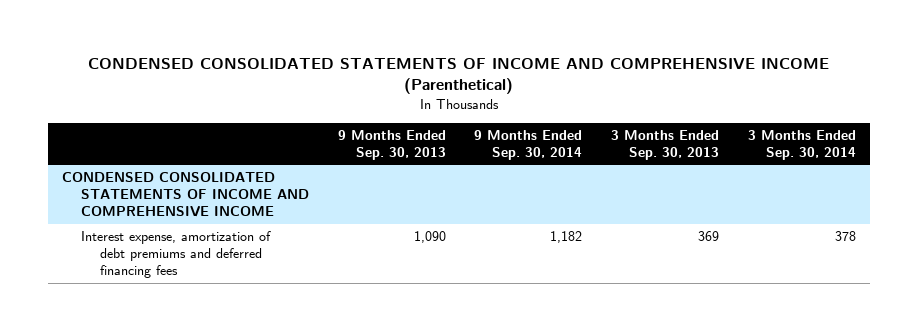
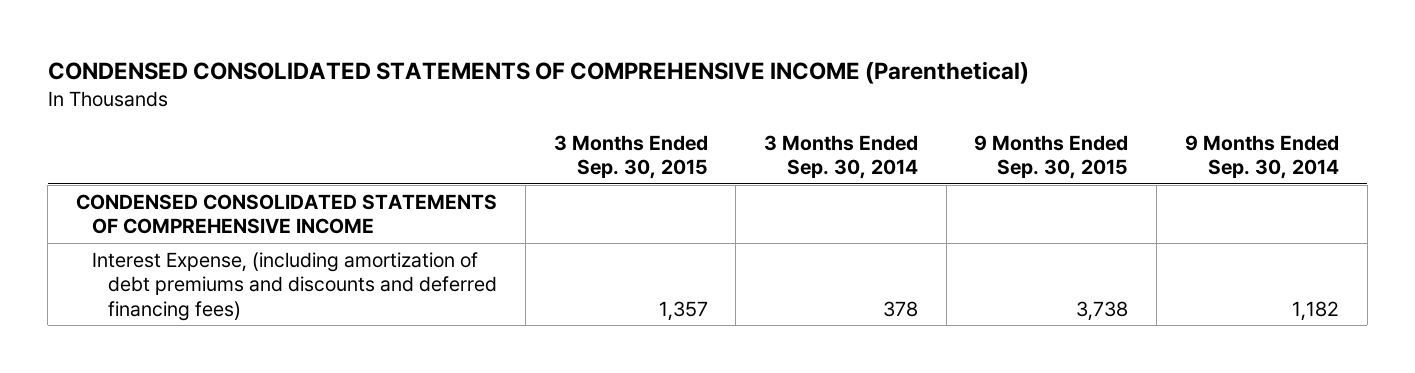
- CONDENSED CONSOLIDATED STATEMENTS OF INCOME AND COMPREHENSIVE INCOME (Parenthetical)
+ CONDENSED CONSOLIDATED STATEMENTS OF COMPREHENSIVE INCOME (Parenthetical)
- | 9 Months Ended Sep. 30, 2013 | 9 Months Ended Sep. 30, 2014 | 3 Months Ended Sep. 30, 2013 | 3 Months Ended Sep. 30, 2014
+ | 3 Months Ended Sep. 30, 2015 | 3 Months Ended Sep. 30, 2014 | 9 Months Ended Sep. 30, 2015 | 9 Months Ended Sep. 30, 2014
- CONDENSED CONSOLIDATED STATEMENTS OF INCOME AND COMPREHENSIVE INCOME
- Interest expense, amortization of debt premiums and deferred financing fees | 1,090 | 1,182 | 369 | 378
+ CONDENSED CONSOLIDATED STATEMENTS OF COMPREHENSIVE INCOME
+ Interest Expense, (including amortization of debt premiums and discounts and deferred financing fees) | 1,357 | 378 | 3,738 | 1,182

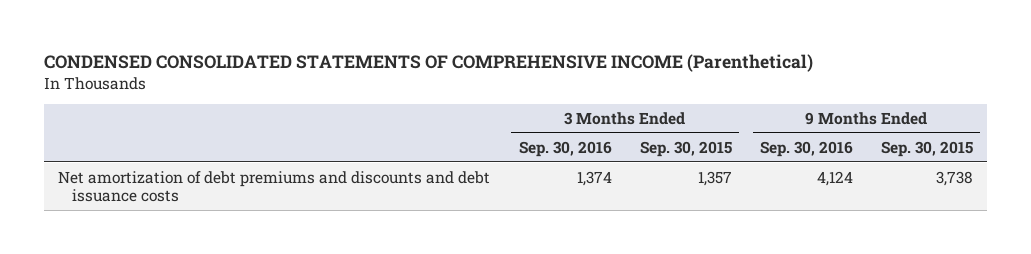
- | 3 Months Ended Sep. 30, 2015 | 3 Months Ended Sep. 30, 2014 | 9 Months Ended Sep. 30, 2015 | 9 Months Ended Sep. 30, 2014
+ | 3 Months Ended Sep. 30, 2016 | 3 Months Ended Sep. 30, 2015 | 9 Months Ended Sep. 30, 2016 | 9 Months Ended Sep. 30, 2015
- CONDENSED CONSOLIDATED STATEMENTS OF COMPREHENSIVE INCOME
- Interest Expense, (including amortization of debt premiums and discounts and deferred financing fees) | 1,357 | 378 | 3,738 | 1,182
+ Net amortization of debt premiums and discounts and debt issuance costs | 1,374 | 1,357 | 4,124 | 3,738

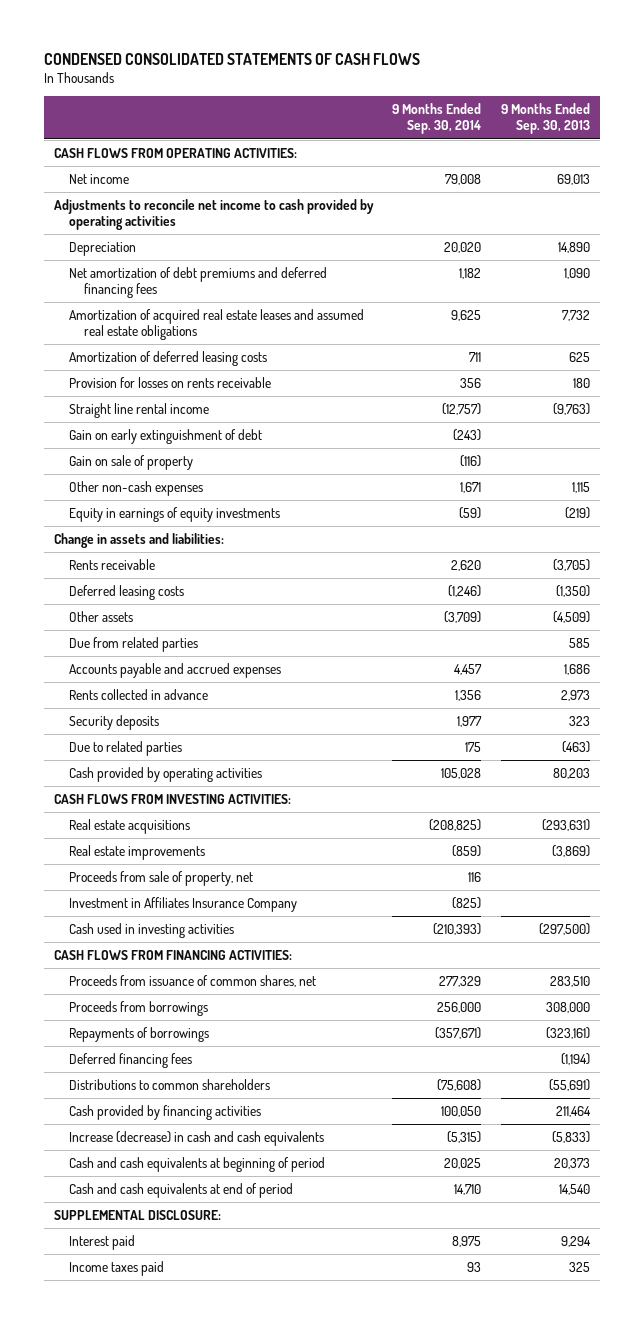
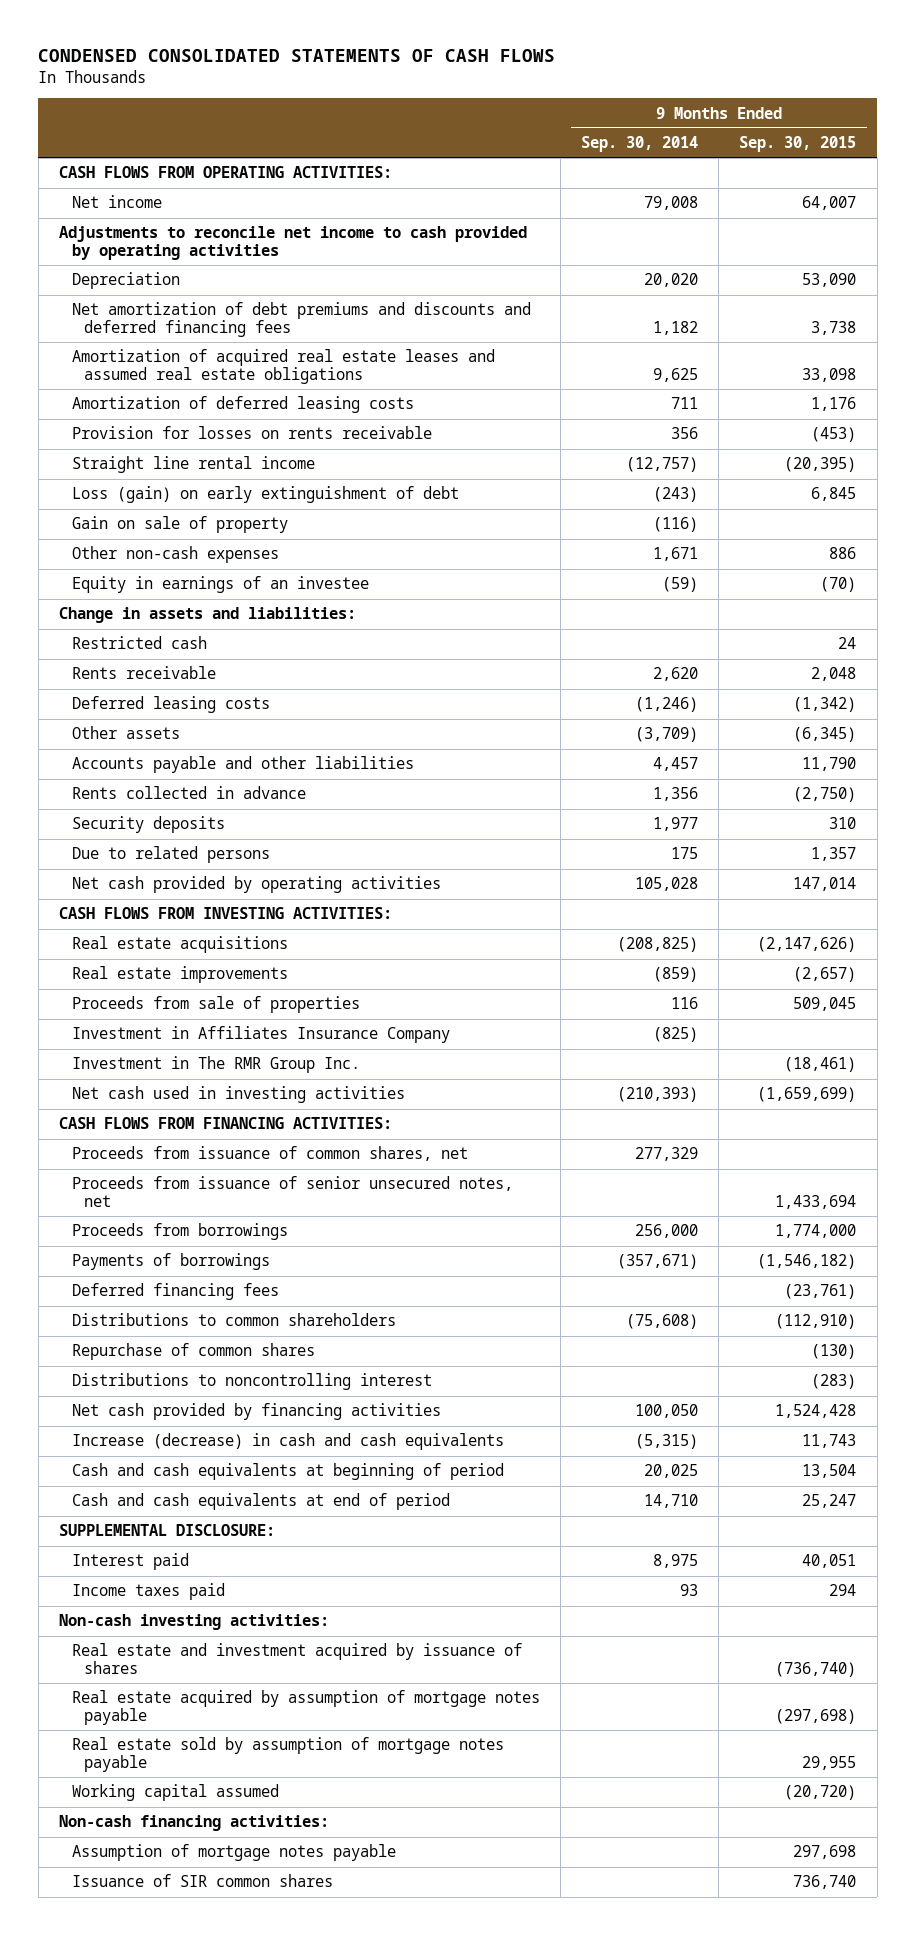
- | 9 Months Ended Sep. 30, 2014 | 9 Months Ended Sep. 30, 2013
+ | 9 Months Ended Sep. 30, 2014 | 9 Months Ended Sep. 30, 2015
- Net amortization of debt premiums and deferred financing fees | 1,182 | 1,090
+ Net amortization of debt premiums and discounts and deferred financing fees | 1,182 | 3,738
- Gain on early extinguishment of debt | (243) |
+ Loss (gain) on early extinguishment of debt | (243) | 6,845
- Equity in earnings of equity investments | (59) | (219)
+ Equity in earnings of an investee | (59) | (70)
+ Restricted cash | | 24
- Due from related parties | | 585
- Accounts payable and accrued expenses | 4,457 | 1,686
+ Accounts payable and other liabilities | 4,457 | 11,790
- Due to related parties | 175 | (463)
- Cash provided by operating activities | 105,028 | 80,203
+ Due to related persons | 175 | 1,357
+ Net cash provided by operating activities | 105,028 | 147,014
- Proceeds from sale of property, net | 116 |
+ Proceeds from sale of properties | 116 | 509,045
- Cash used in investing activities | (210,393) | (297,500)
+ Investment in The RMR Group Inc. | | (18,461)
+ Net cash used in investing activities | (210,393) | (1,659,699)
+ Proceeds from issuance of senior unsecured notes, net | | 1,433,694
- Repayments of borrowings | (357,671) | (323,161)
+ Payments of borrowings | (357,671) | (1,546,182)
- Cash provided by financing activities | 100,050 | 211,464
+ Repurchase of common shares | | (130)
+ Distributions to noncontrolling interest | | (283)
+ Net cash provided by financing activities | 100,050 | 1,524,428
+ Non-cash investing activities:
+ Real estate and investment acquired by issuance of shares | | (736,740)
+ Real estate acquired by assumption of mortgage notes payable | | (297,698)
+ Real estate sold by assumption of mortgage notes payable | | 29,955
+ Working capital assumed | | (20,720)
+ Non-cash financing activities:
+ Assumption of mortgage notes payable | | 297,698
+ Issuance of SIR common shares | | 736,740

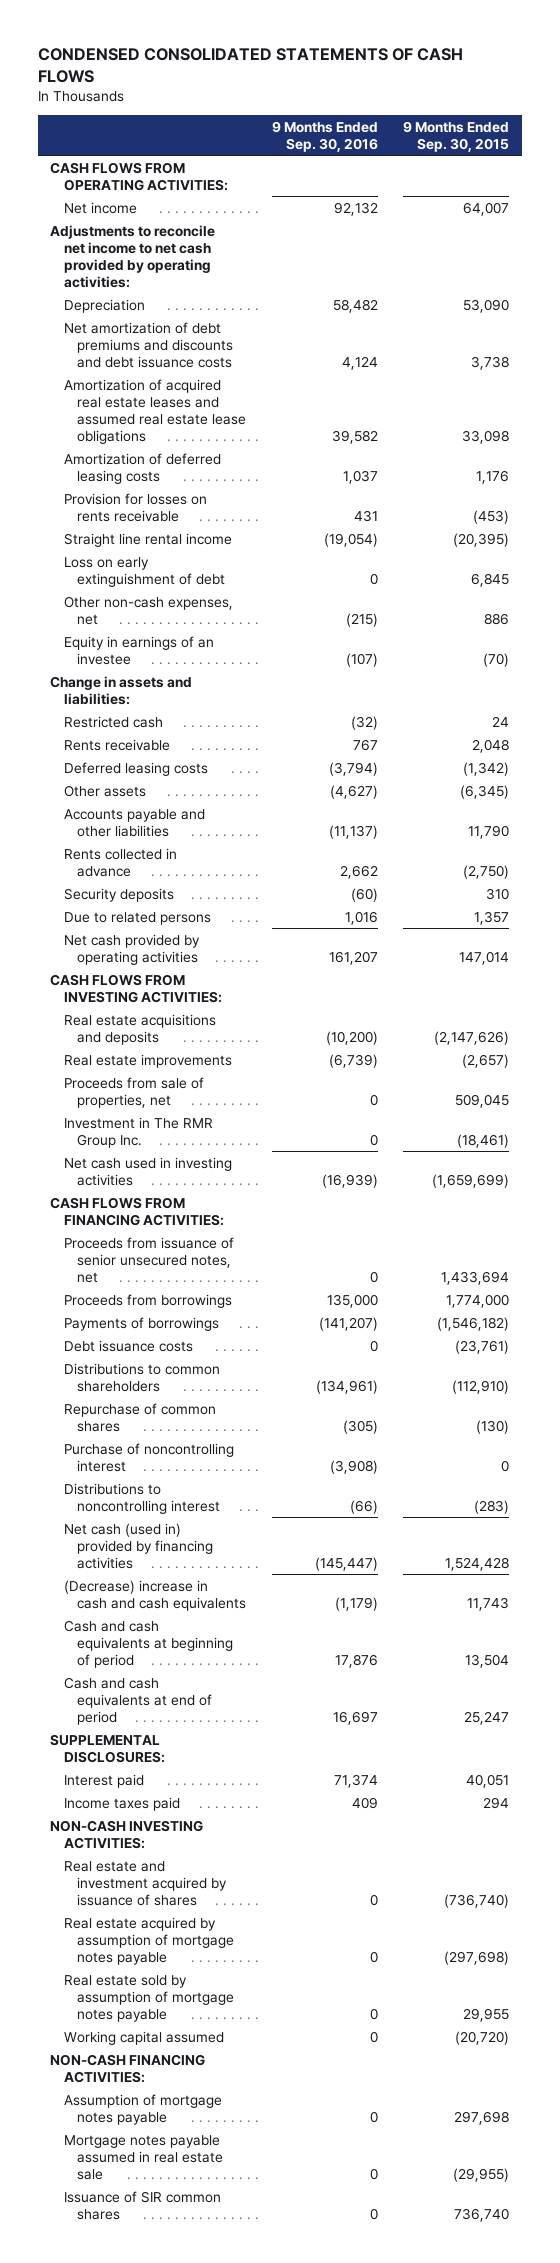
- | 9 Months Ended Sep. 30, 2014 | 9 Months Ended Sep. 30, 2015
+ | 9 Months Ended Sep. 30, 2016 | 9 Months Ended Sep. 30, 2015
- Adjustments to reconcile net income to cash provided by operating activities
+ Adjustments to reconcile net income to net cash provided by operating activities:
- Net amortization of debt premiums and discounts and deferred financing fees | 1,182 | 3,738
- Amortization of acquired real estate leases and assumed real estate obligations | 9,625 | 33,098
+ Net amortization of debt premiums and discounts and debt issuance costs | 4,124 | 3,738
+ Amortization of acquired real estate leases and assumed real estate lease obligations | 39,582 | 33,098
- Loss (gain) on early extinguishment of debt | (243) | 6,845
- Gain on sale of property | (116) |
- Other non-cash expenses | 1,671 | 886
+ Loss on early extinguishment of debt | 0 | 6,845
+ Other non-cash expenses, net | (215) | 886
- Real estate acquisitions | (208,825) | (2,147,626)
+ Real estate acquisitions and deposits | (10,200) | (2,147,626)
- Proceeds from sale of properties | 116 | 509,045
- Investment in Affiliates Insurance Company | (825) |
+ Proceeds from sale of properties, net | 0 | 509,045
- Proceeds from issuance of common shares, net | 277,329 |
- Deferred financing fees | | (23,761)
+ Debt issuance costs | 0 | (23,761)
+ Purchase of noncontrolling interest | (3,908) | 0
- Net cash provided by financing activities | 100,050 | 1,524,428
- Increase (decrease) in cash and cash equivalents | (5,315) | 11,743
+ Net cash (used in) provided by financing activities | (145,447) | 1,524,428
+ (Decrease) increase in cash and cash equivalents | (1,179) | 11,743
- SUPPLEMENTAL DISCLOSURE:
+ SUPPLEMENTAL DISCLOSURES:
- Non-cash investing activities:
+ NON-CASH INVESTING ACTIVITIES:
- Non-cash financing activities:
+ NON-CASH FINANCING ACTIVITIES:
+ Mortgage notes payable assumed in real estate sale | 0 | (29,955)

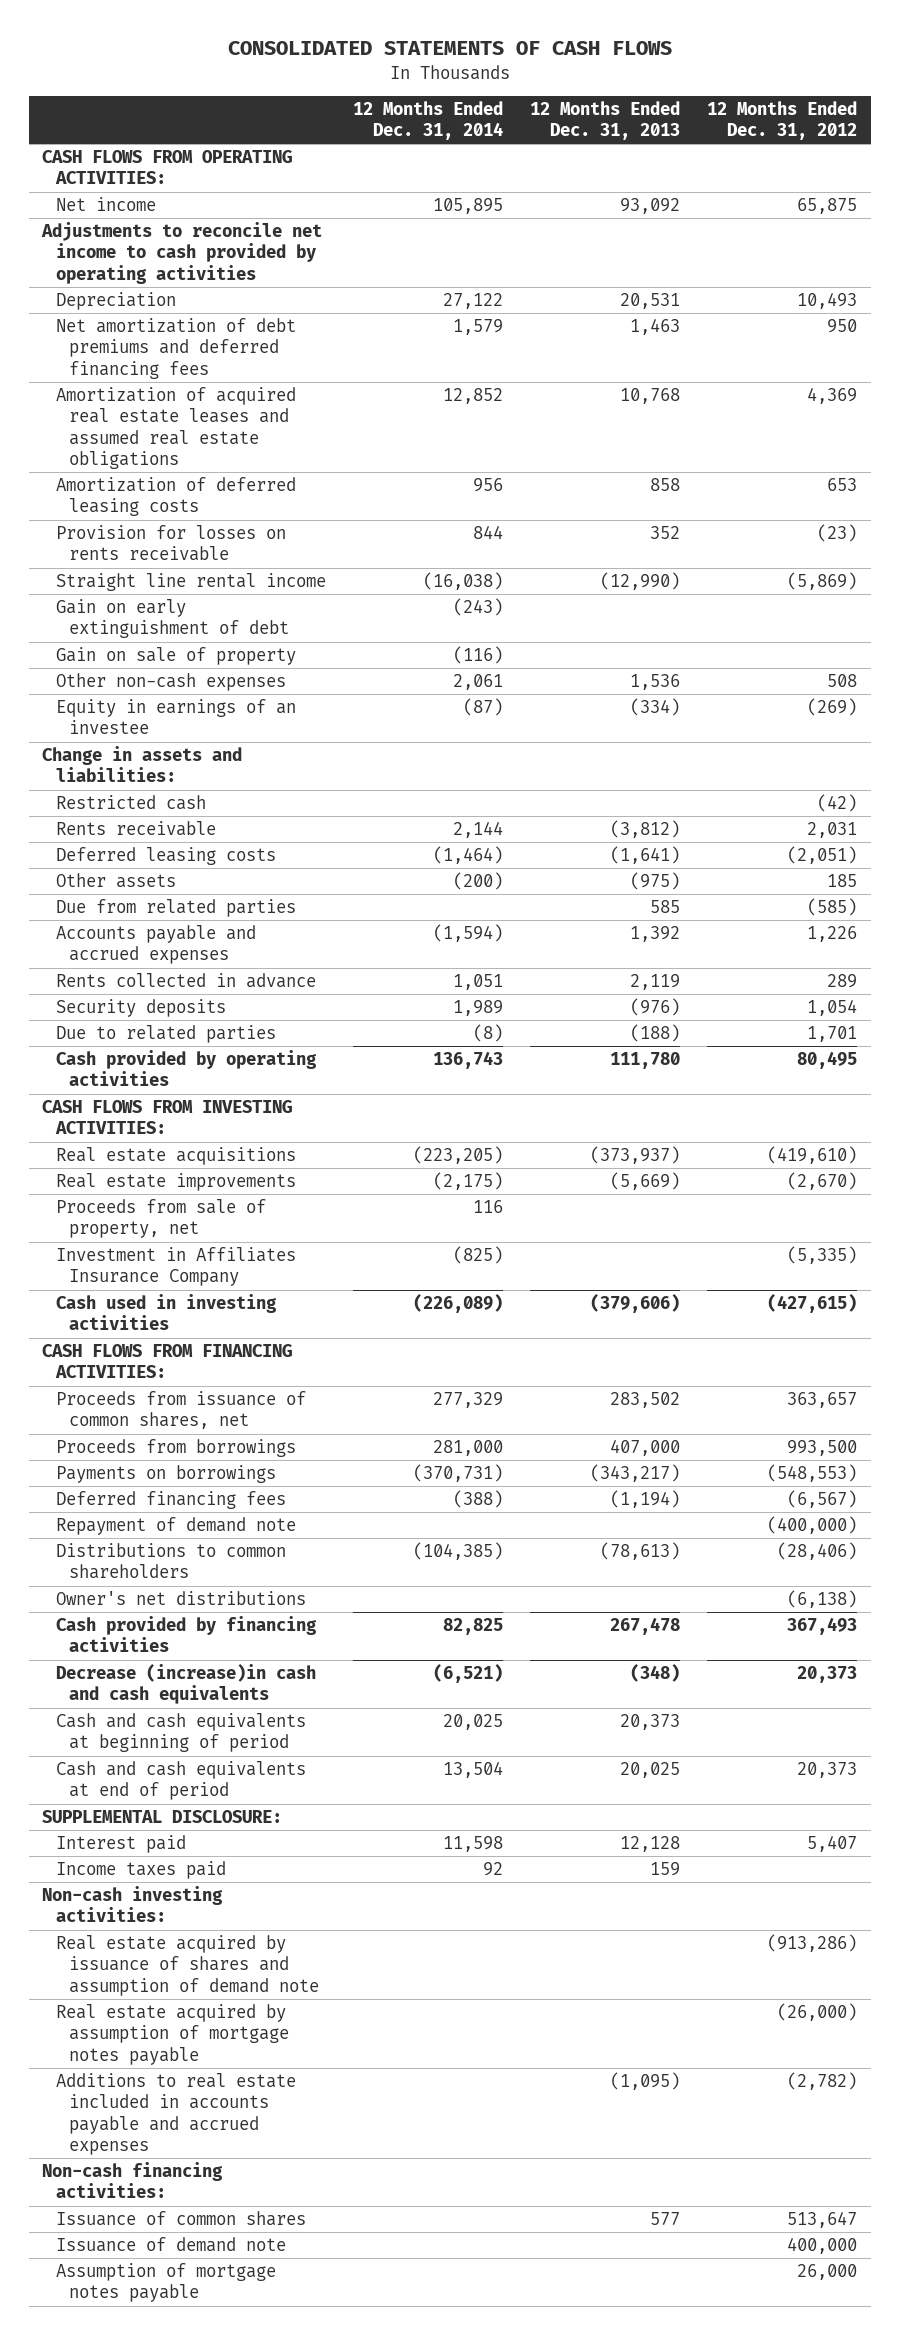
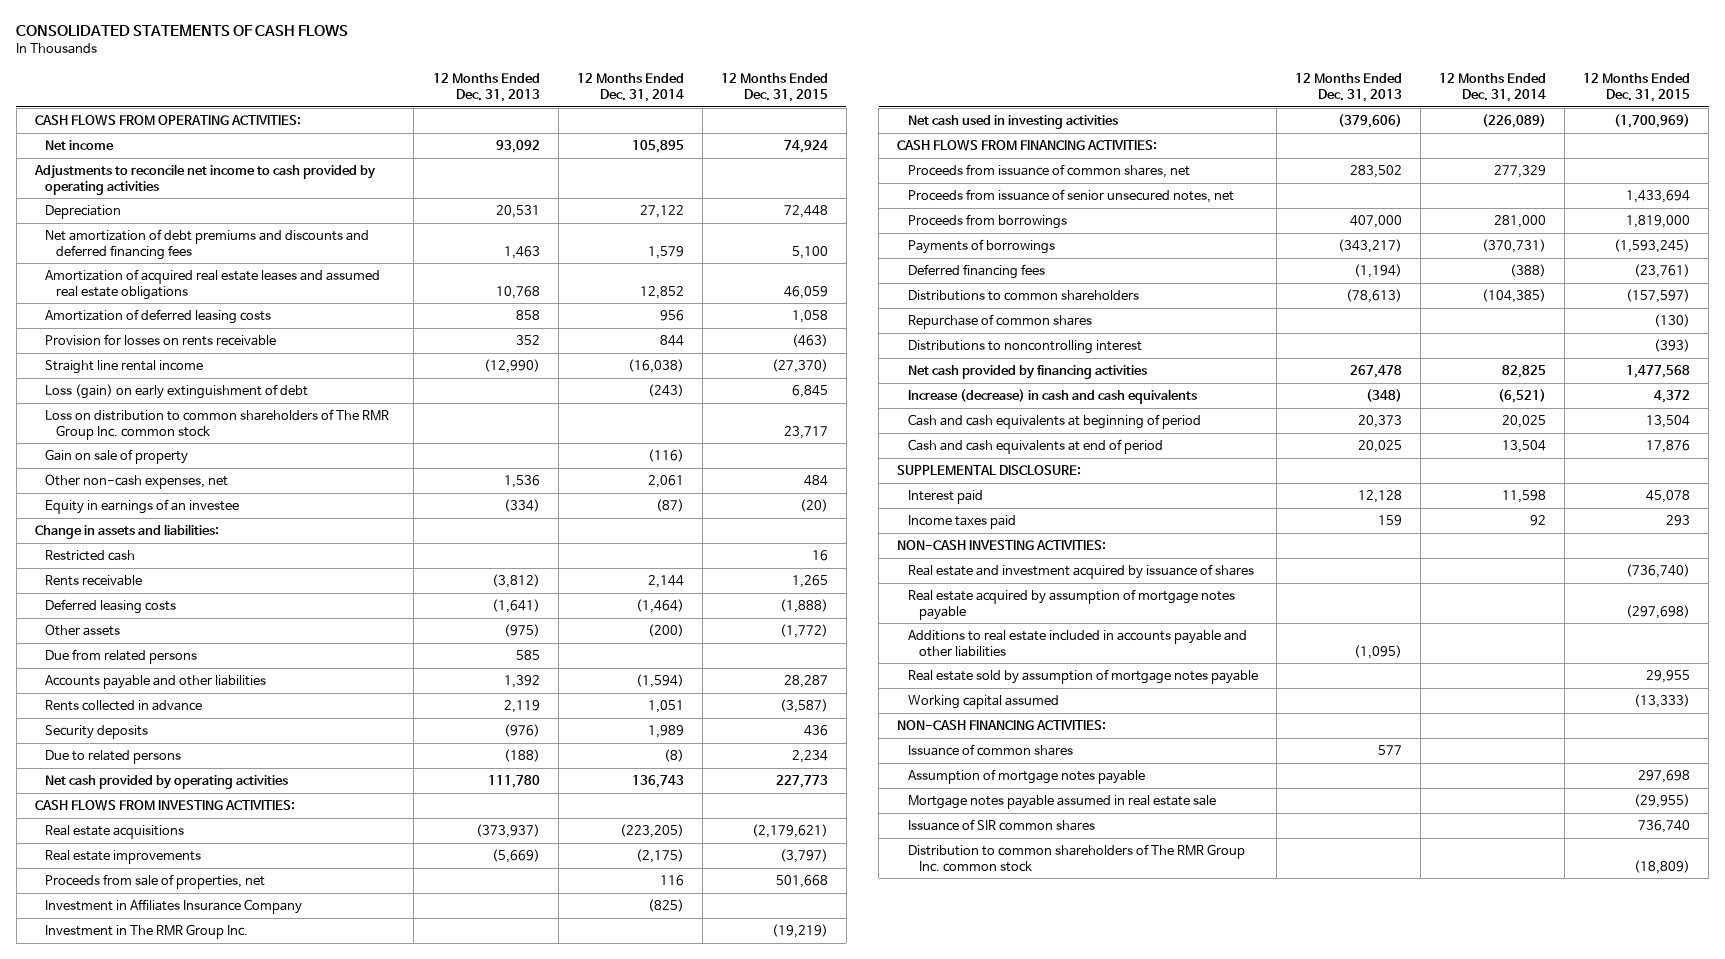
- | 12 Months Ended Dec. 31, 2014 | 12 Months Ended Dec. 31, 2013 | 12 Months Ended Dec. 31, 2012
+ | 12 Months Ended Dec. 31, 2013 | 12 Months Ended Dec. 31, 2014 | 12 Months Ended Dec. 31, 2015
- Net amortization of debt premiums and deferred financing fees | 1,579 | 1,463 | 950
+ Net amortization of debt premiums and discounts and deferred financing fees | 1,463 | 1,579 | 5,100
- Gain on early extinguishment of debt | (243) | |
+ Loss (gain) on early extinguishment of debt | | (243) | 6,845
+ Loss on distribution to common shareholders of The RMR Group Inc. common stock | | | 23,717
- Other non-cash expenses | 2,061 | 1,536 | 508
+ Other non-cash expenses, net | 1,536 | 2,061 | 484
- Due from related parties | | 585 | (585)
- Accounts payable and accrued expenses | (1,594) | 1,392 | 1,226
+ Due from related persons | 585 | |
+ Accounts payable and other liabilities | 1,392 | (1,594) | 28,287
- Due to related parties | (8) | (188) | 1,701
- Cash provided by operating activities | 136,743 | 111,780 | 80,495
+ Due to related persons | (188) | (8) | 2,234
+ Net cash provided by operating activities | 111,780 | 136,743 | 227,773
- Proceeds from sale of property, net | 116 | |
+ Proceeds from sale of properties, net | | 116 | 501,668
- Cash used in investing activities | (226,089) | (379,606) | (427,615)
+ Investment in The RMR Group Inc. | | | (19,219)
+ Net cash used in investing activities | (379,606) | (226,089) | (1,700,969)
+ Proceeds from issuance of senior unsecured notes, net | | | 1,433,694
- Payments on borrowings | (370,731) | (343,217) | (548,553)
+ Payments of borrowings | (343,217) | (370,731) | (1,593,245)
- Repayment of demand note | | | (400,000)
- Owner's net distributions | | | (6,138)
- Cash provided by financing activities | 82,825 | 267,478 | 367,493
- Decrease (increase)in cash and cash equivalents | (6,521) | (348) | 20,373
+ Repurchase of common shares | | | (130)
+ Distributions to noncontrolling interest | | | (393)
+ Net cash provided by financing activities | 267,478 | 82,825 | 1,477,568
+ Increase (decrease) in cash and cash equivalents | (348) | (6,521) | 4,372
- Non-cash investing activities:
- Real estate acquired by issuance of shares and assumption of demand note | | | (913,286)
+ NON-CASH INVESTING ACTIVITIES:
+ Real estate and investment acquired by issuance of shares | | | (736,740)
- Additions to real estate included in accounts payable and accrued expenses | | (1,095) | (2,782)
- Non-cash financing activities:
+ Additions to real estate included in accounts payable and other liabilities | (1,095) | |
+ Real estate sold by assumption of mortgage notes payable | | | 29,955
+ Working capital assumed | | | (13,333)
+ NON-CASH FINANCING ACTIVITIES:
- Issuance of demand note | | | 400,000
+ Mortgage notes payable assumed in real estate sale | | | (29,955)
+ Issuance of SIR common shares | | | 736,740
+ Distribution to common shareholders of The RMR Group Inc. common stock | | | (18,809)

